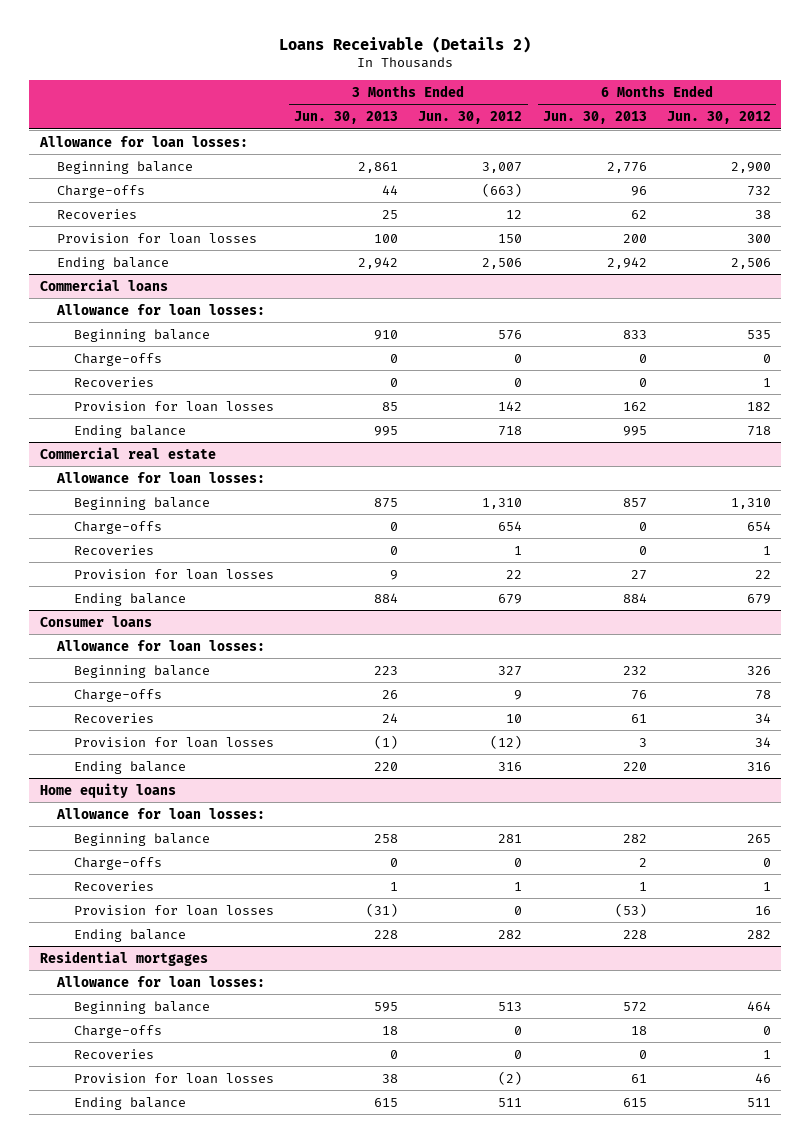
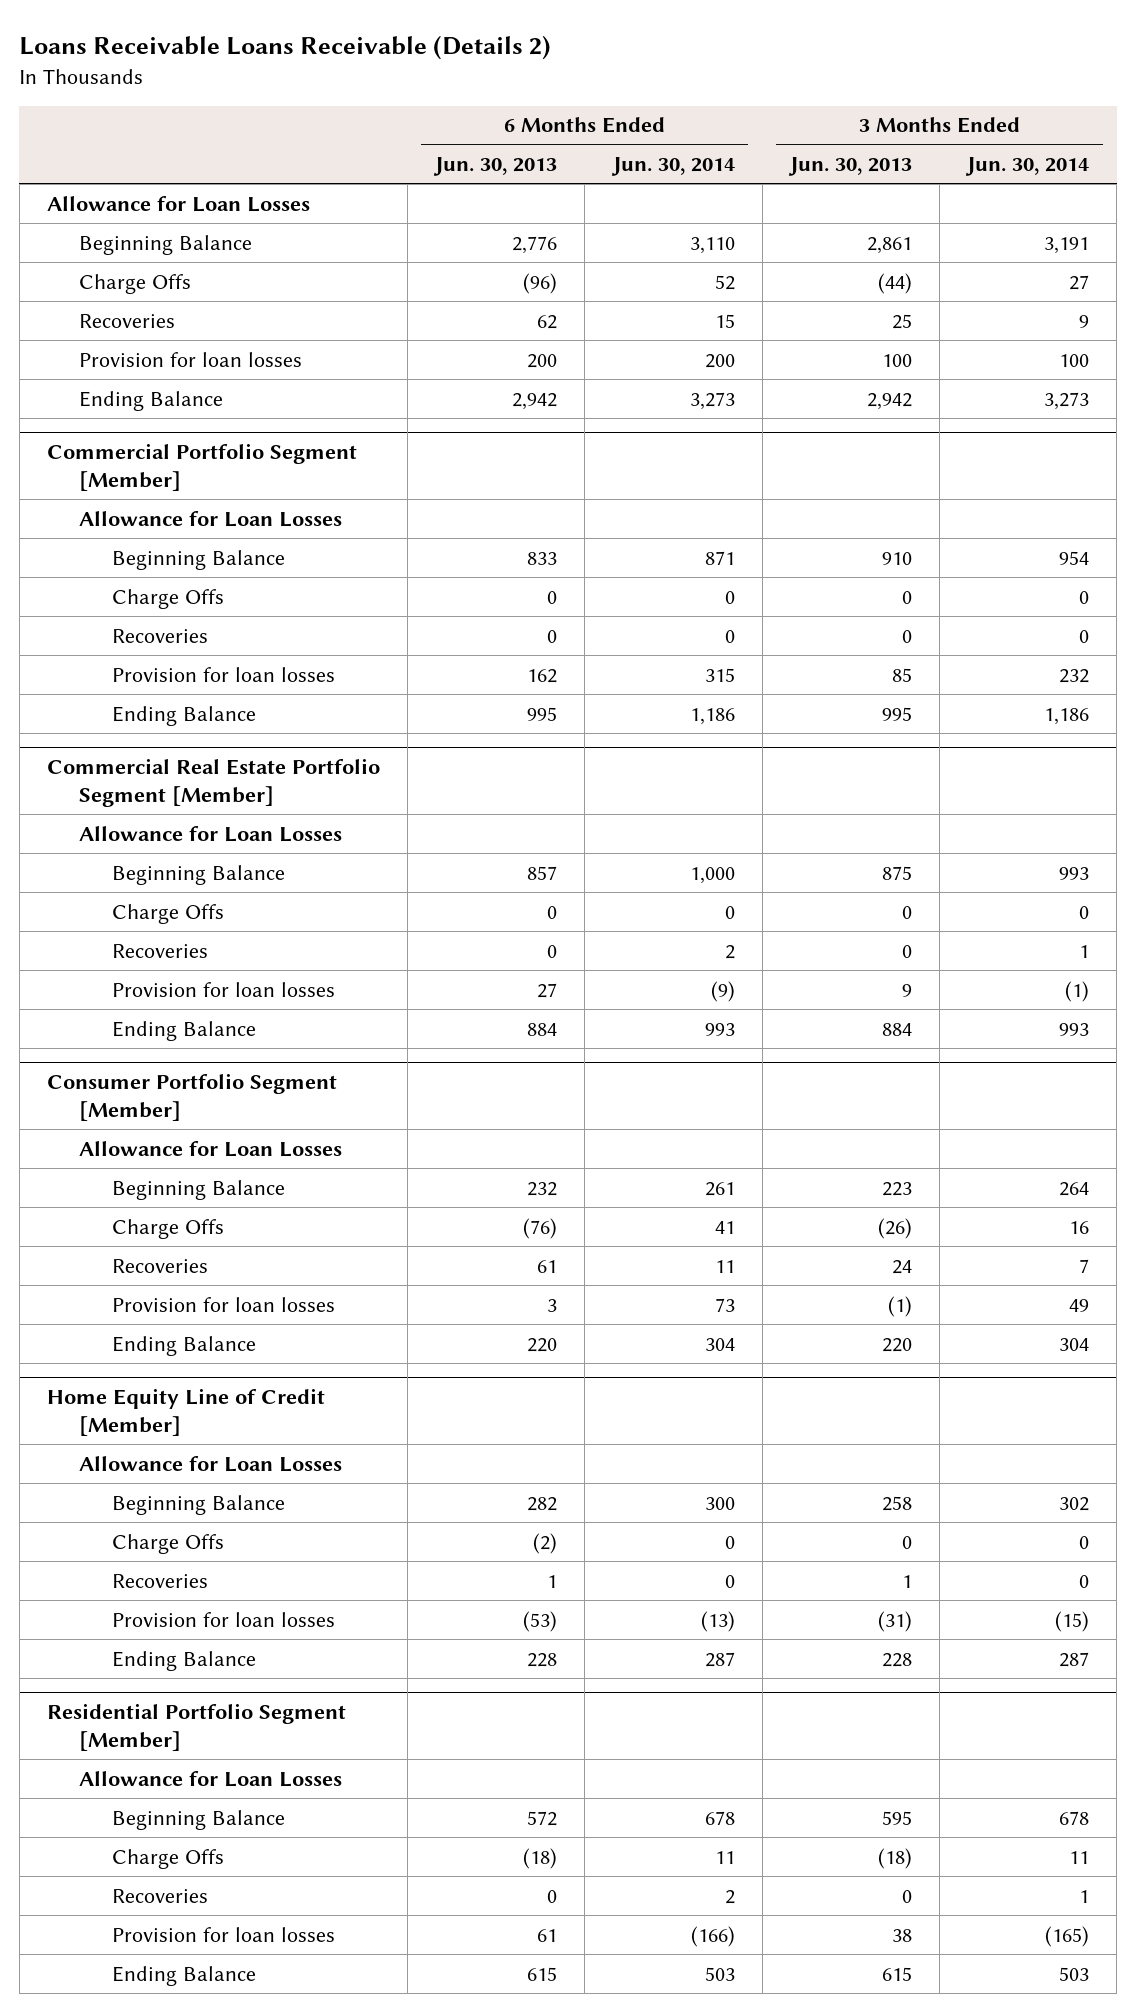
- Loans Receivable (Details 2)
+ Loans Receivable Loans Receivable (Details 2)
- | 3 Months Ended Jun. 30, 2013 | 3 Months Ended Jun. 30, 2012 | 6 Months Ended Jun. 30, 2013 | 6 Months Ended Jun. 30, 2012
+ | 6 Months Ended Jun. 30, 2013 | 6 Months Ended Jun. 30, 2014 | 3 Months Ended Jun. 30, 2013 | 3 Months Ended Jun. 30, 2014
- Allowance for loan losses:
- Beginning balance | 2,861 | 3,007 | 2,776 | 2,900
- Charge-offs | 44 | (663) | 96 | 732
+ Allowance for Loan Losses
+ Beginning Balance | 2,776 | 3,110 | 2,861 | 3,191
+ Charge Offs | (96) | 52 | (44) | 27
- Ending balance | 2,942 | 2,506 | 2,942 | 2,506
- Commercial loans
- Allowance for loan losses:
- Beginning balance | 910 | 576 | 833 | 535
- Charge-offs | 0 | 0 | 0 | 0
+ Ending Balance | 2,942 | 3,273 | 2,942 | 3,273
+ Commercial Portfolio Segment [Member]
+ Allowance for Loan Losses
+ Beginning Balance | 833 | 871 | 910 | 954
+ Charge Offs | 0 | 0 | 0 | 0
- Ending balance | 995 | 718 | 995 | 718
- Commercial real estate
- Allowance for loan losses:
- Beginning balance | 875 | 1,310 | 857 | 1,310
- Charge-offs | 0 | 654 | 0 | 654
+ Ending Balance | 995 | 1,186 | 995 | 1,186
+ Commercial Real Estate Portfolio Segment [Member]
+ Allowance for Loan Losses
+ Beginning Balance | 857 | 1,000 | 875 | 993
+ Charge Offs | 0 | 0 | 0 | 0
- Ending balance | 884 | 679 | 884 | 679
- Consumer loans
- Allowance for loan losses:
- Beginning balance | 223 | 327 | 232 | 326
- Charge-offs | 26 | 9 | 76 | 78
+ Ending Balance | 884 | 993 | 884 | 993
+ Consumer Portfolio Segment [Member]
+ Allowance for Loan Losses
+ Beginning Balance | 232 | 261 | 223 | 264
+ Charge Offs | (76) | 41 | (26) | 16
- Ending balance | 220 | 316 | 220 | 316
- Home equity loans
- Allowance for loan losses:
- Beginning balance | 258 | 281 | 282 | 265
- Charge-offs | 0 | 0 | 2 | 0
+ Ending Balance | 220 | 304 | 220 | 304
+ Home Equity Line of Credit [Member]
+ Allowance for Loan Losses
+ Beginning Balance | 282 | 300 | 258 | 302
+ Charge Offs | (2) | 0 | 0 | 0
- Ending balance | 228 | 282 | 228 | 282
- Residential mortgages
- Allowance for loan losses:
- Beginning balance | 595 | 513 | 572 | 464
- Charge-offs | 18 | 0 | 18 | 0
+ Ending Balance | 228 | 287 | 228 | 287
+ Residential Portfolio Segment [Member]
+ Allowance for Loan Losses
+ Beginning Balance | 572 | 678 | 595 | 678
+ Charge Offs | (18) | 11 | (18) | 11
- Ending balance | 615 | 511 | 615 | 511
+ Ending Balance | 615 | 503 | 615 | 503

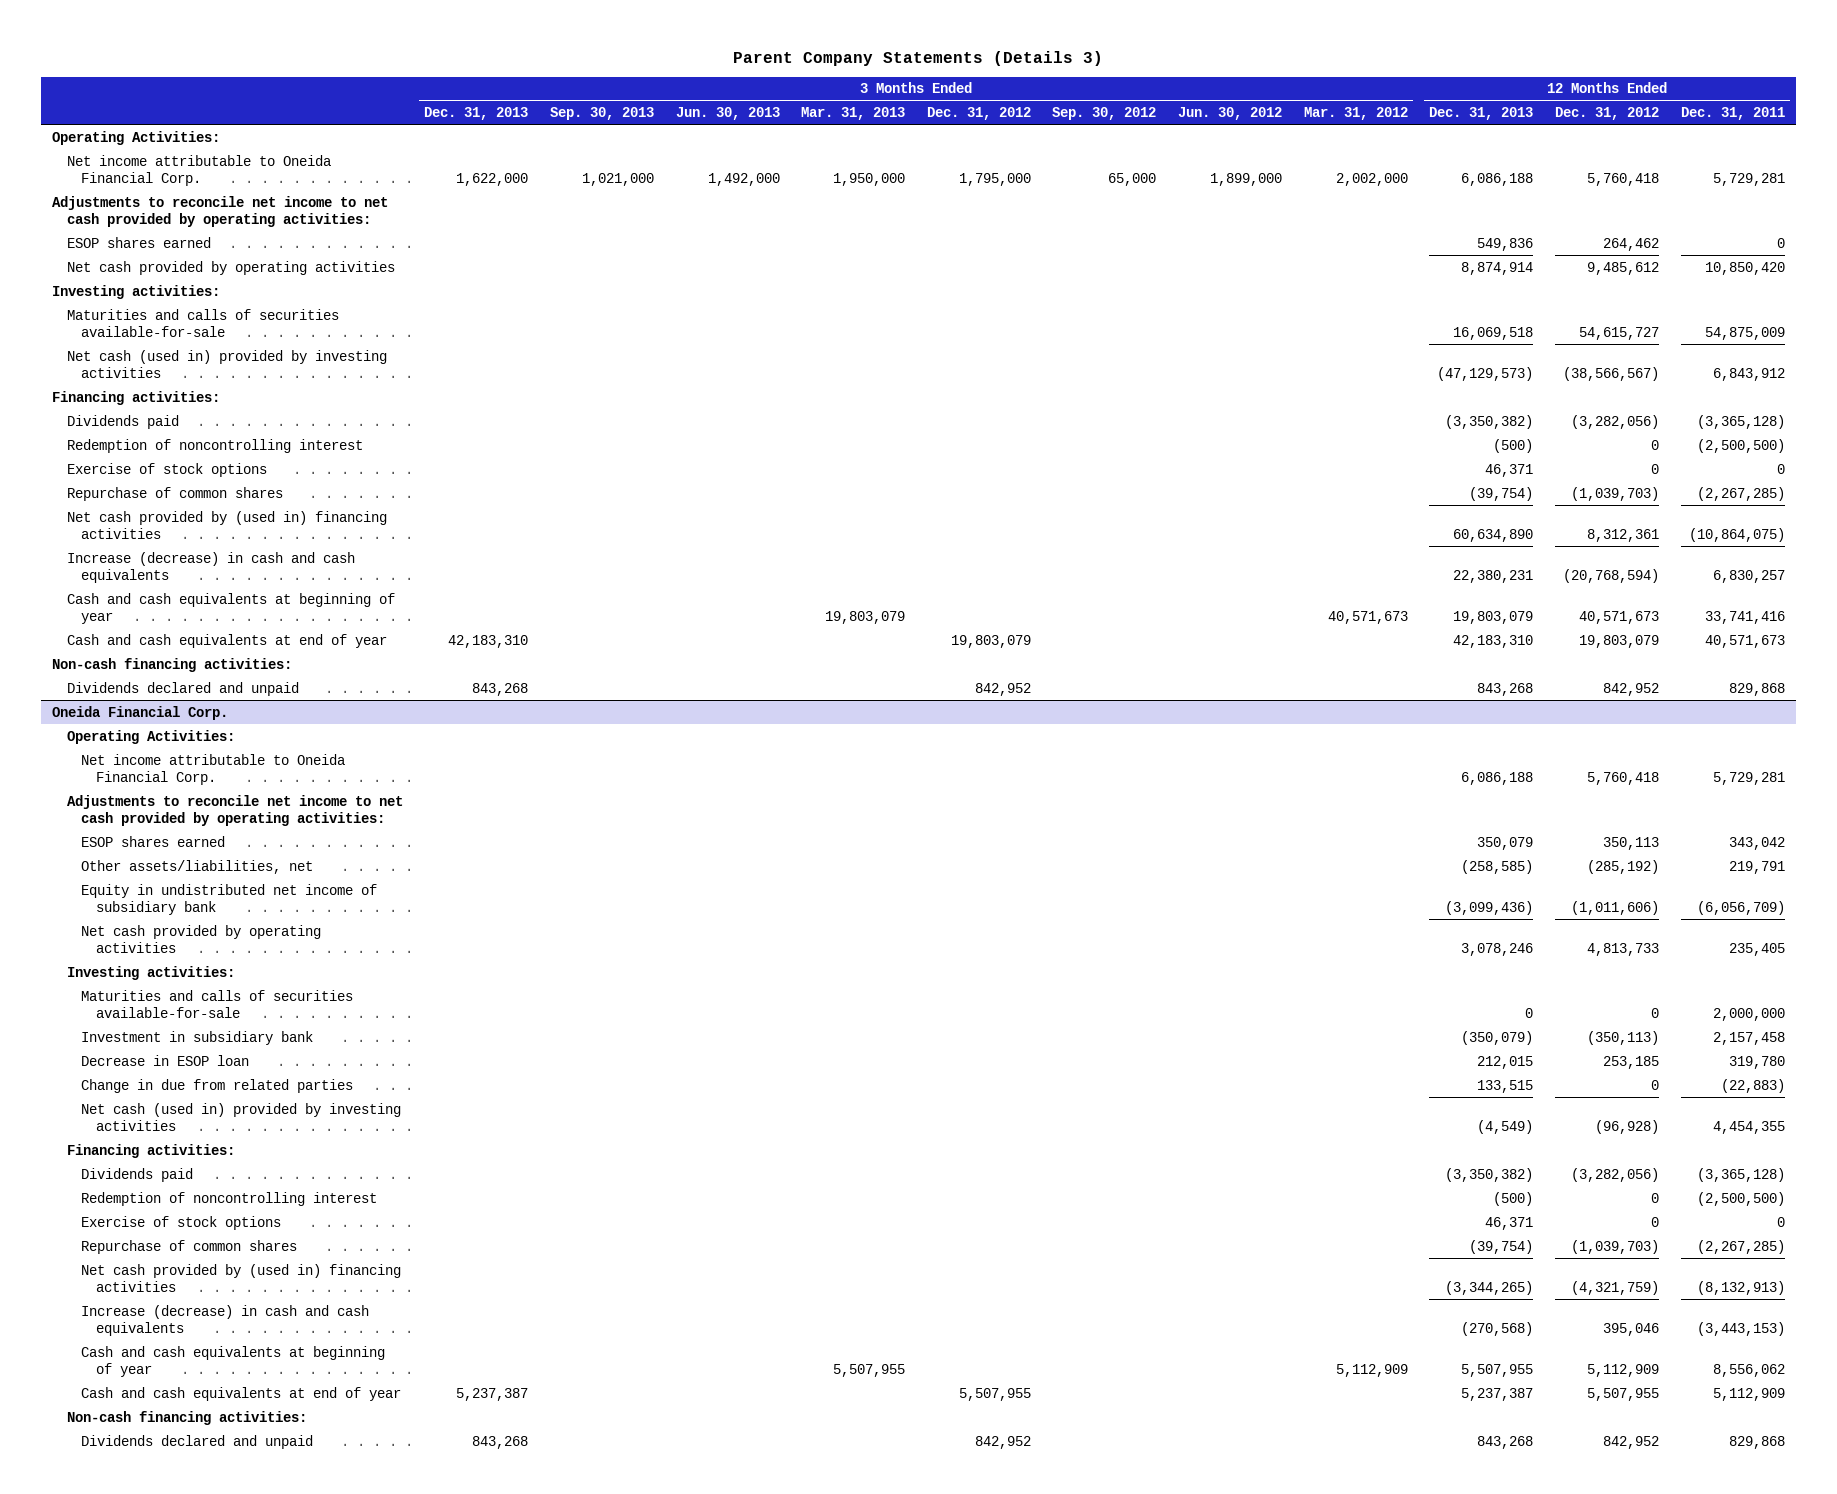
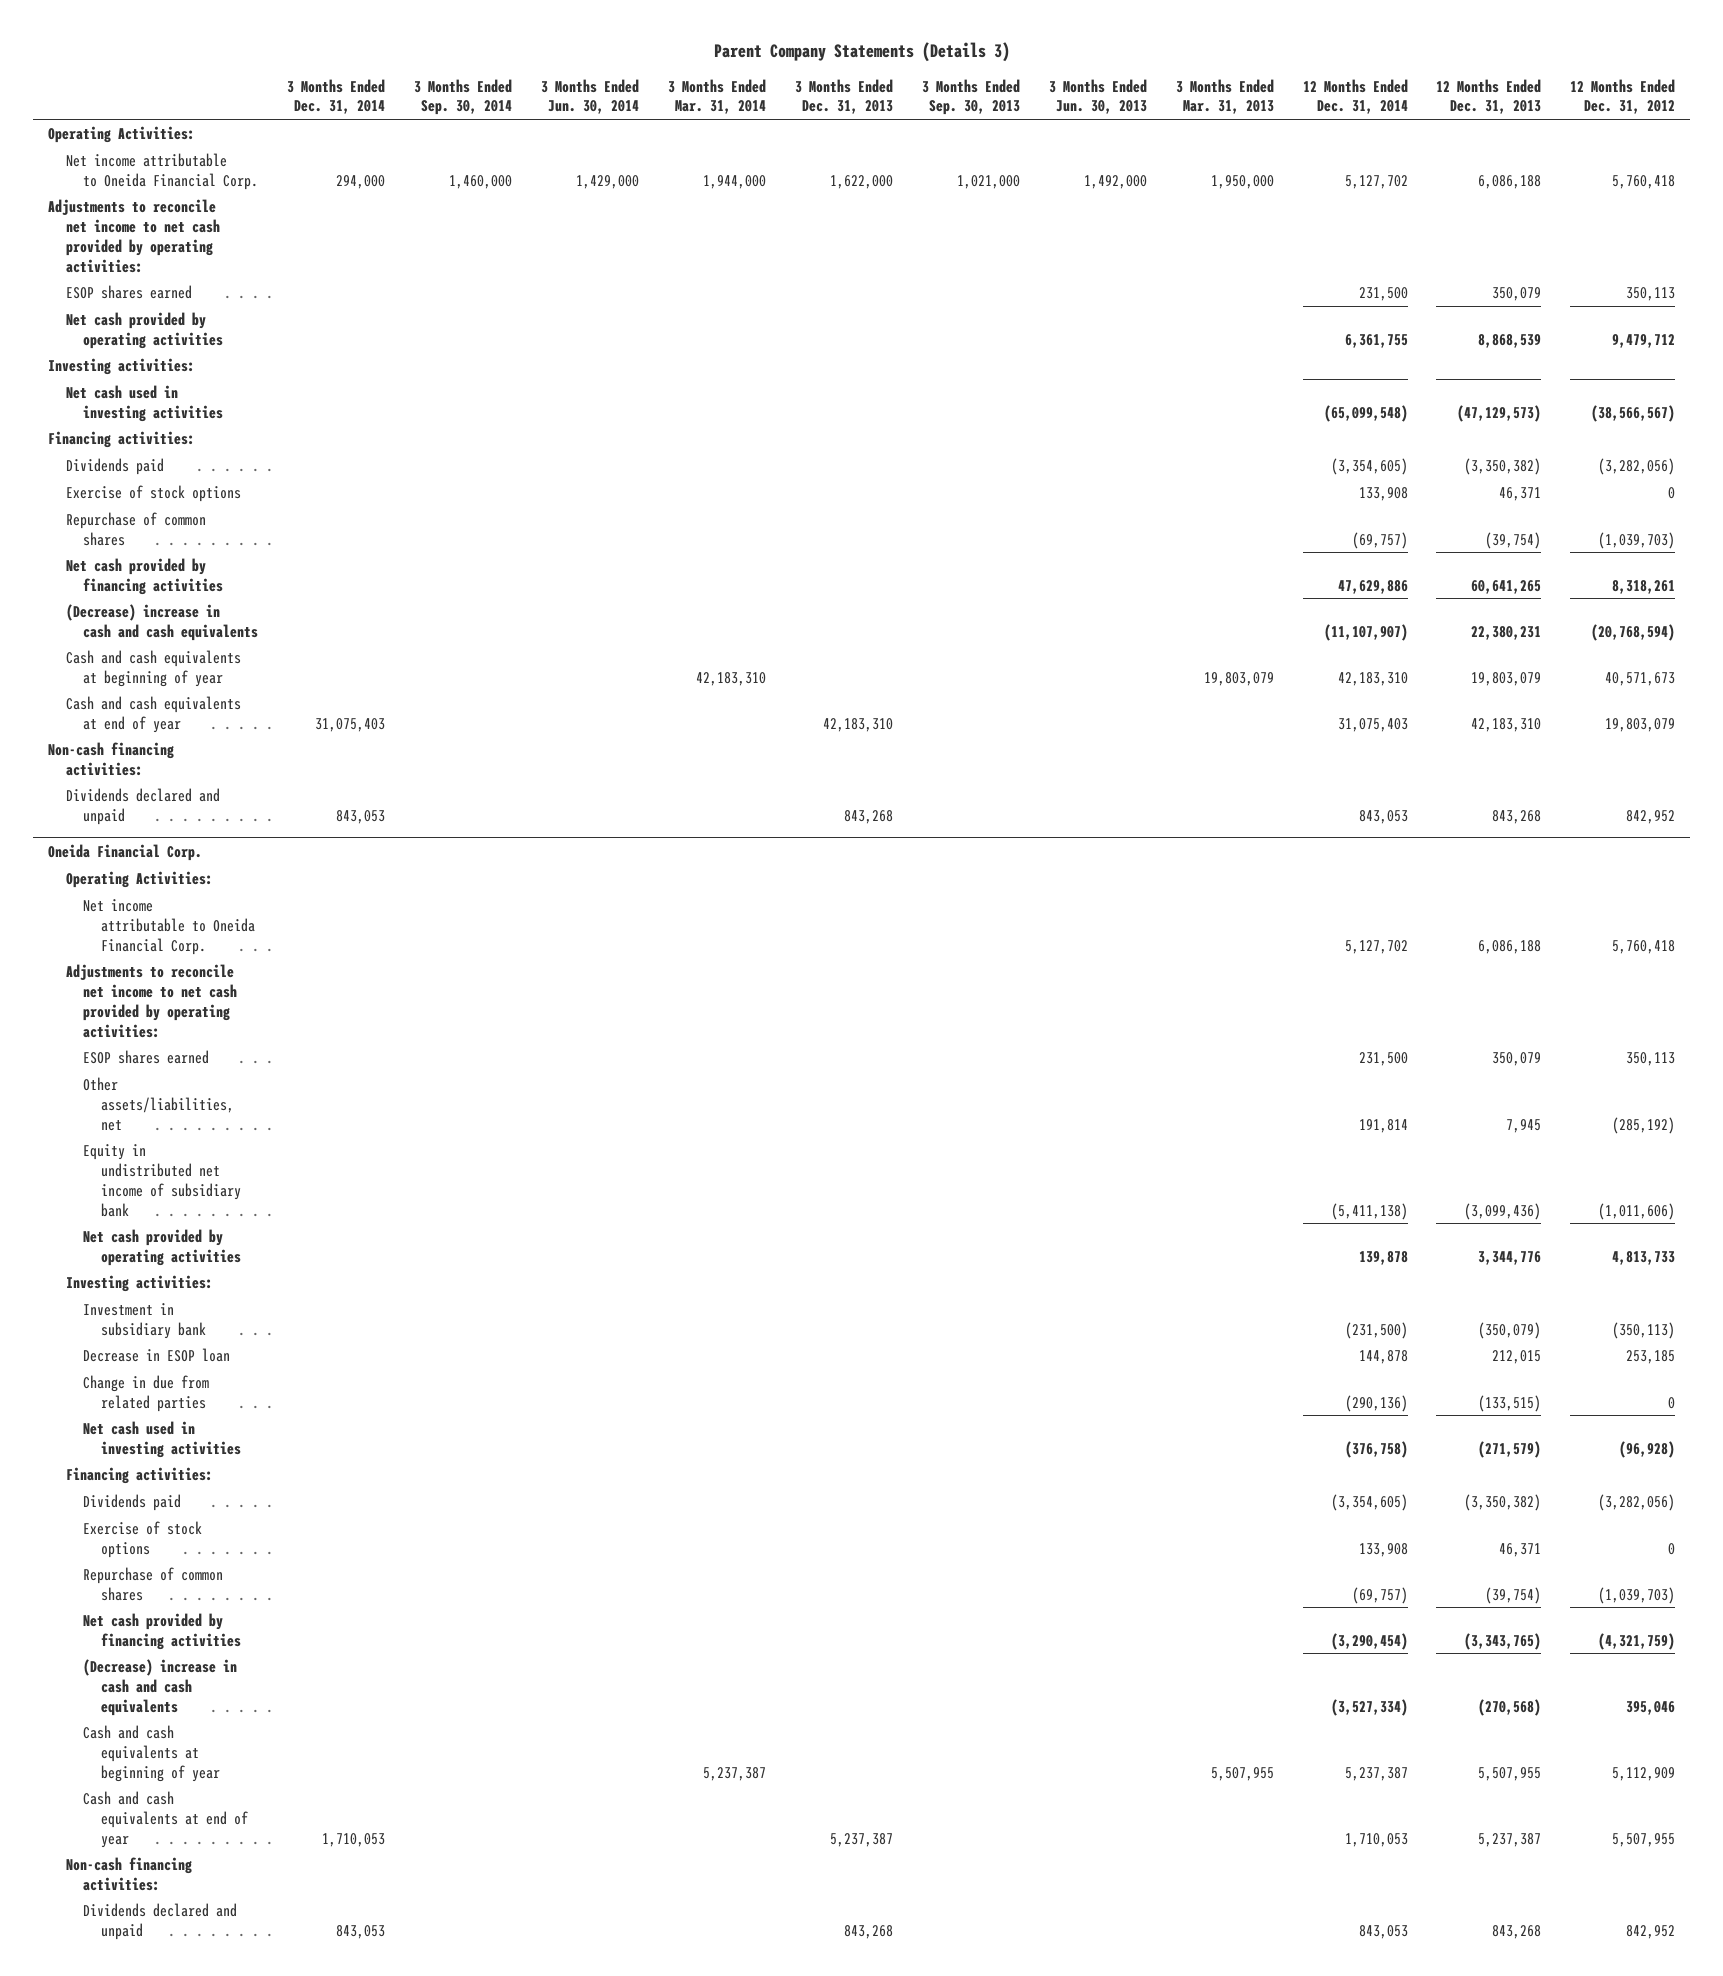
- | 3 Months Ended Dec. 31, 2013 | 3 Months Ended Sep. 30, 2013 | 3 Months Ended Jun. 30, 2013 | 3 Months Ended Mar. 31, 2013 | 3 Months Ended Dec. 31, 2012 | 3 Months Ended Sep. 30, 2012 | 3 Months Ended Jun. 30, 2012 | 3 Months Ended Mar. 31, 2012 | 12 Months Ended Dec. 31, 2013 | 12 Months Ended Dec. 31, 2012 | 12 Months Ended Dec. 31, 2011
+ | 3 Months Ended Dec. 31, 2014 | 3 Months Ended Sep. 30, 2014 | 3 Months Ended Jun. 30, 2014 | 3 Months Ended Mar. 31, 2014 | 3 Months Ended Dec. 31, 2013 | 3 Months Ended Sep. 30, 2013 | 3 Months Ended Jun. 30, 2013 | 3 Months Ended Mar. 31, 2013 | 12 Months Ended Dec. 31, 2014 | 12 Months Ended Dec. 31, 2013 | 12 Months Ended Dec. 31, 2012
- ESOP shares earned | | | | | | | | | 549,836 | 264,462 | 0
- Net cash provided by operating activities | | | | | | | | | 8,874,914 | 9,485,612 | 10,850,420
+ ESOP shares earned | | | | | | | | | 231,500 | 350,079 | 350,113
+ Net cash provided by operating activities | | | | | | | | | 6,361,755 | 8,868,539 | 9,479,712
- Maturities and calls of securities available-for-sale | | | | | | | | | 16,069,518 | 54,615,727 | 54,875,009
- Net cash (used in) provided by investing activities | | | | | | | | | (47,129,573) | (38,566,567) | 6,843,912
+ Net cash used in investing activities | | | | | | | | | (65,099,548) | (47,129,573) | (38,566,567)
- Redemption of noncontrolling interest | | | | | | | | | (500) | 0 | (2,500,500)
- Net cash provided by (used in) financing activities | | | | | | | | | 60,634,890 | 8,312,361 | (10,864,075)
- Increase (decrease) in cash and cash equivalents | | | | | | | | | 22,380,231 | (20,768,594) | 6,830,257
+ Net cash provided by financing activities | | | | | | | | | 47,629,886 | 60,641,265 | 8,318,261
+ (Decrease) increase in cash and cash equivalents | | | | | | | | | (11,107,907) | 22,380,231 | (20,768,594)
@ Oneida Financial Corp.
- Other assets/liabilities, net | | | | | | | | | (258,585) | (285,192) | 219,791
+ Other assets/liabilities, net | | | | | | | | | 191,814 | 7,945 | (285,192)
- Net cash provided by operating activities | | | | | | | | | 3,078,246 | 4,813,733 | 235,405
+ Net cash provided by operating activities | | | | | | | | | 139,878 | 3,344,776 | 4,813,733
- Maturities and calls of securities available-for-sale | | | | | | | | | 0 | 0 | 2,000,000
- Change in due from related parties | | | | | | | | | 133,515 | 0 | (22,883)
- Net cash (used in) provided by investing activities | | | | | | | | | (4,549) | (96,928) | 4,454,355
+ Change in due from related parties | | | | | | | | | (290,136) | (133,515) | 0
+ Net cash used in investing activities | | | | | | | | | (376,758) | (271,579) | (96,928)
- Redemption of noncontrolling interest | | | | | | | | | (500) | 0 | (2,500,500)
- Net cash provided by (used in) financing activities | | | | | | | | | (3,344,265) | (4,321,759) | (8,132,913)
- Increase (decrease) in cash and cash equivalents | | | | | | | | | (270,568) | 395,046 | (3,443,153)
+ Net cash provided by financing activities | | | | | | | | | (3,290,454) | (3,343,765) | (4,321,759)
+ (Decrease) increase in cash and cash equivalents | | | | | | | | | (3,527,334) | (270,568) | 395,046

